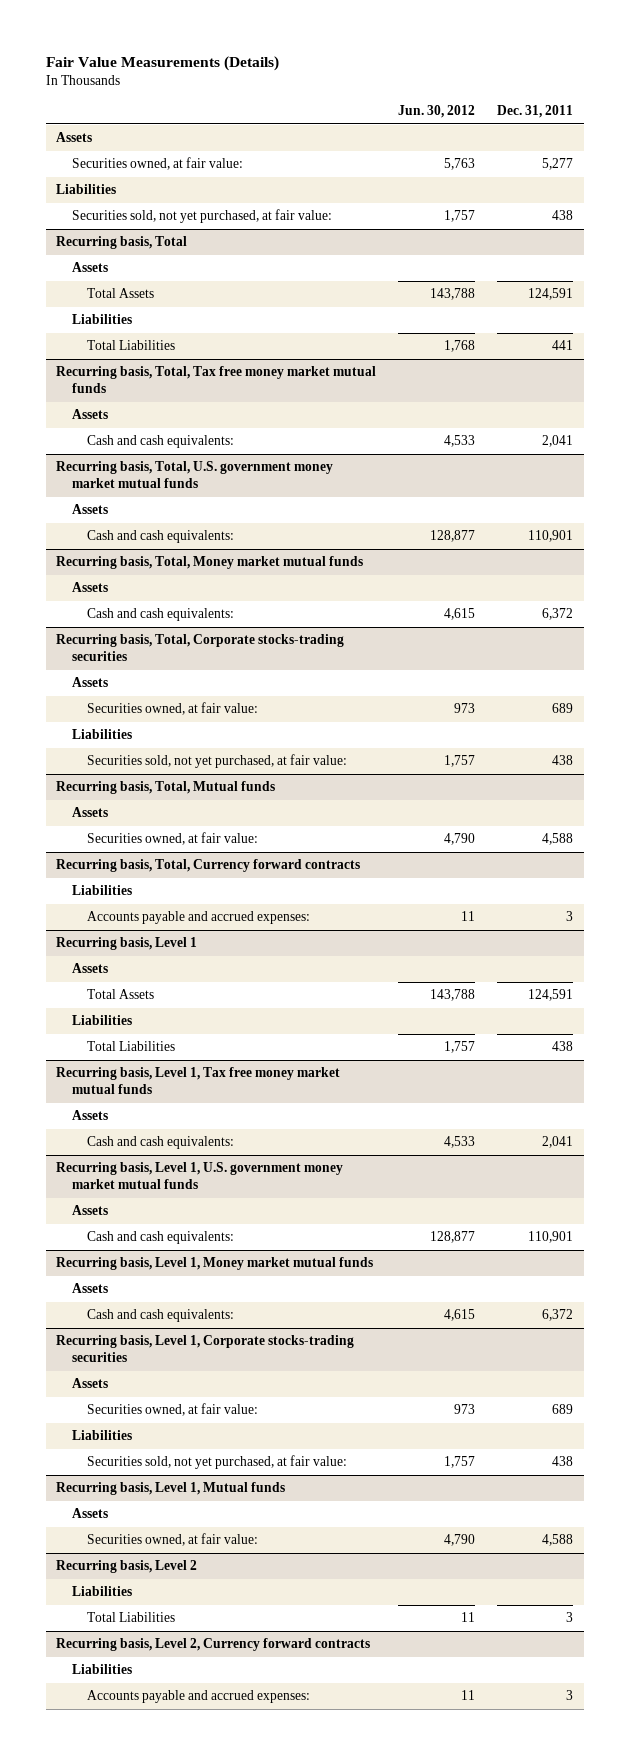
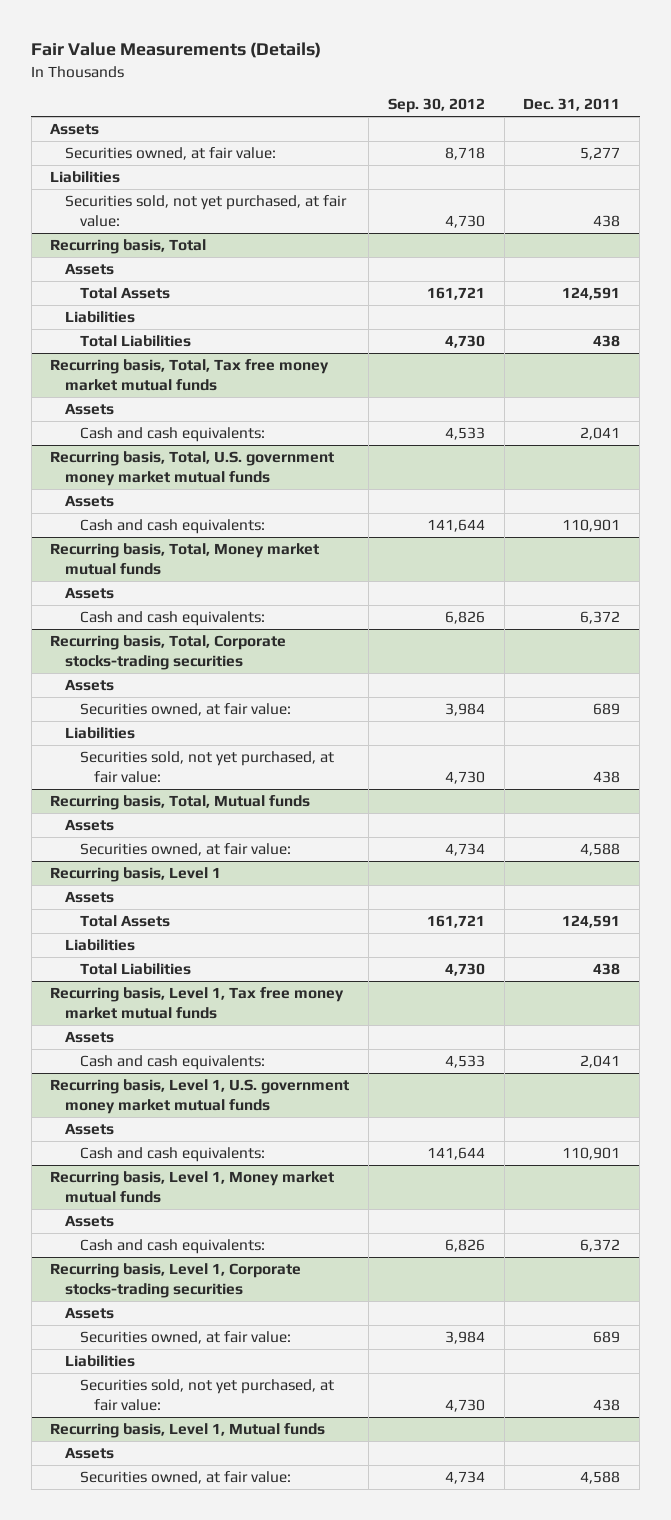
- | Jun. 30, 2012 | Dec. 31, 2011
+ | Sep. 30, 2012 | Dec. 31, 2011
@ Recurring basis, Total
- Total Liabilities | 1,768 | 441
+ Total Liabilities | 4,730 | 438
- Recurring basis, Total, Currency forward contracts
- Liabilities
- Accounts payable and accrued expenses: | 11 | 3
- Recurring basis, Level 2
- Liabilities
- Total Liabilities | 11 | 3
- Recurring basis, Level 2, Currency forward contracts
- Liabilities
- Accounts payable and accrued expenses: | 11 | 3

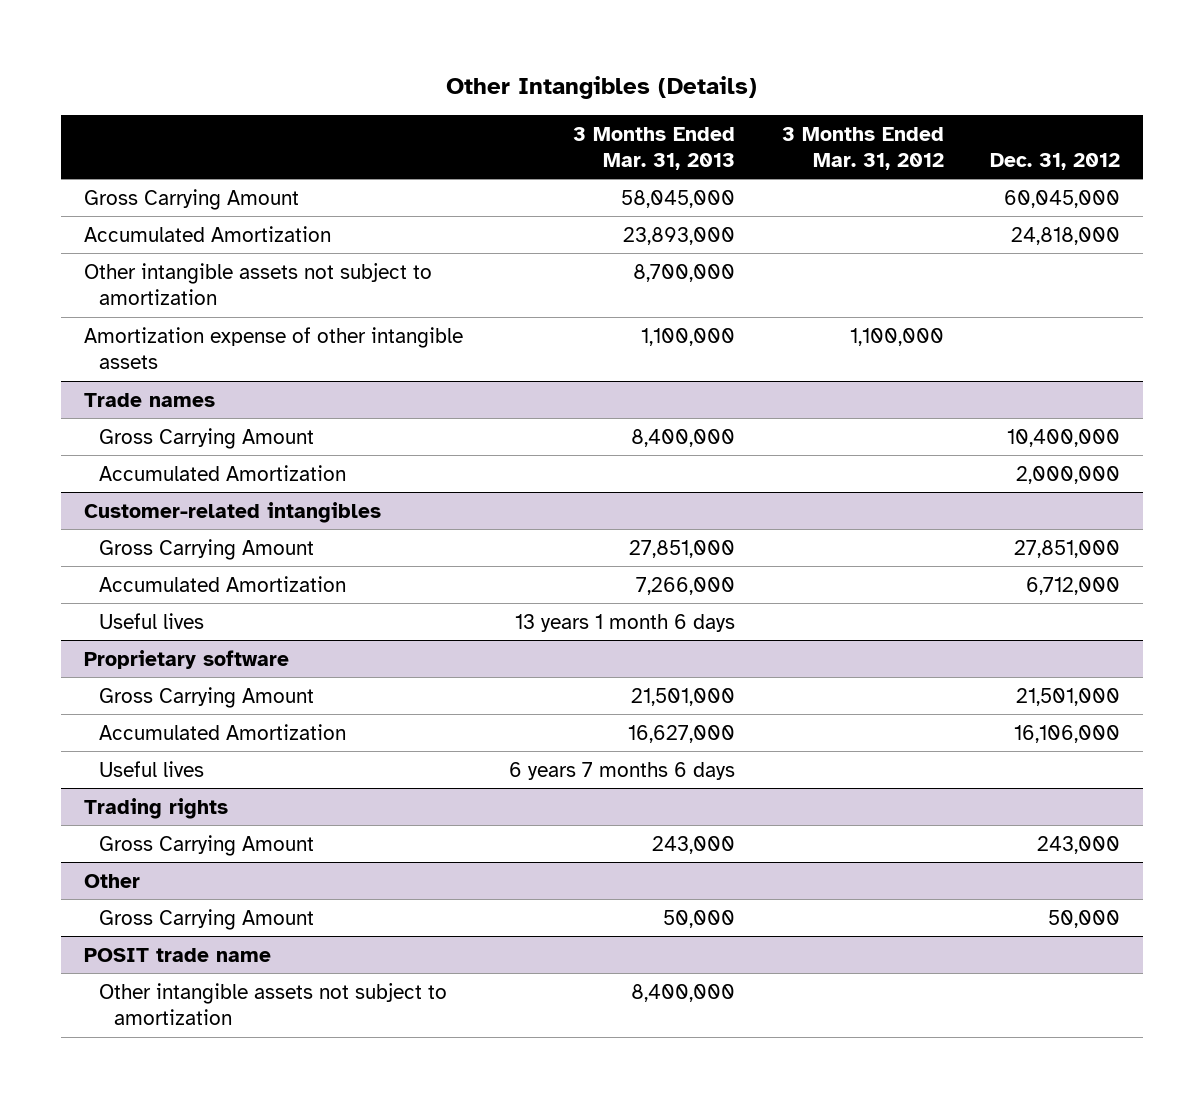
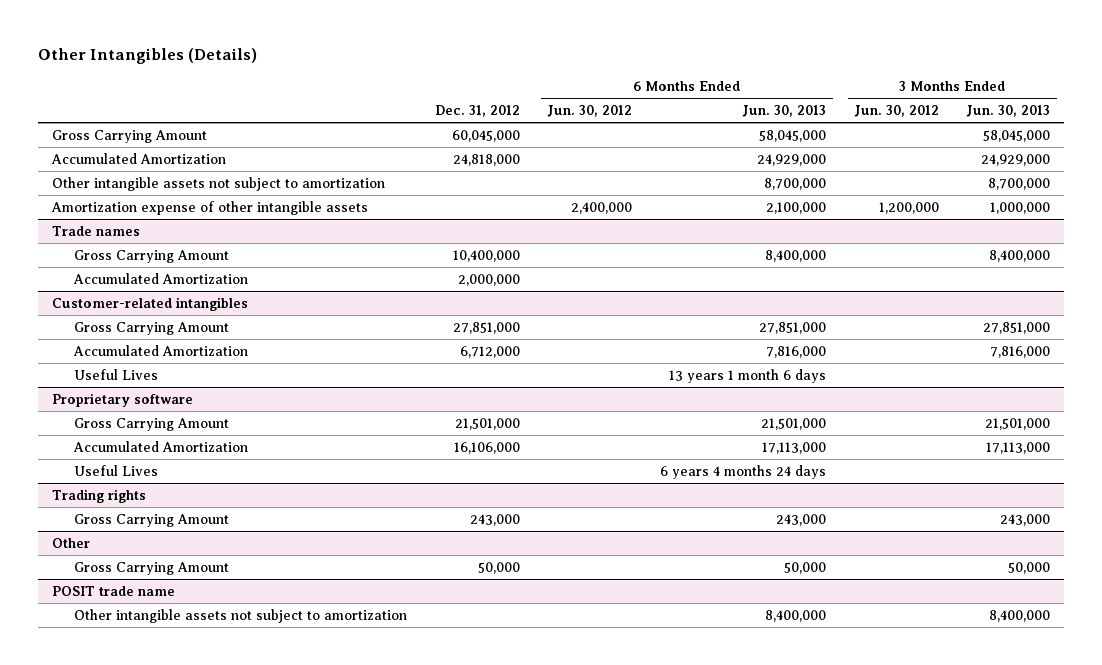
- | 3 Months Ended Mar. 31, 2013 | 3 Months Ended Mar. 31, 2012 | Dec. 31, 2012
+ | Dec. 31, 2012 | 6 Months Ended Jun. 30, 2012 | 6 Months Ended Jun. 30, 2013 | 3 Months Ended Jun. 30, 2012 | 3 Months Ended Jun. 30, 2013
@ Customer-related intangibles
- Useful lives | 13 years 1 month 6 days | |
+ Useful Lives | | | 13 years 1 month 6 days | |
@ Proprietary software
- Useful lives | 6 years 7 months 6 days | |
+ Useful Lives | | | 6 years 4 months 24 days | |

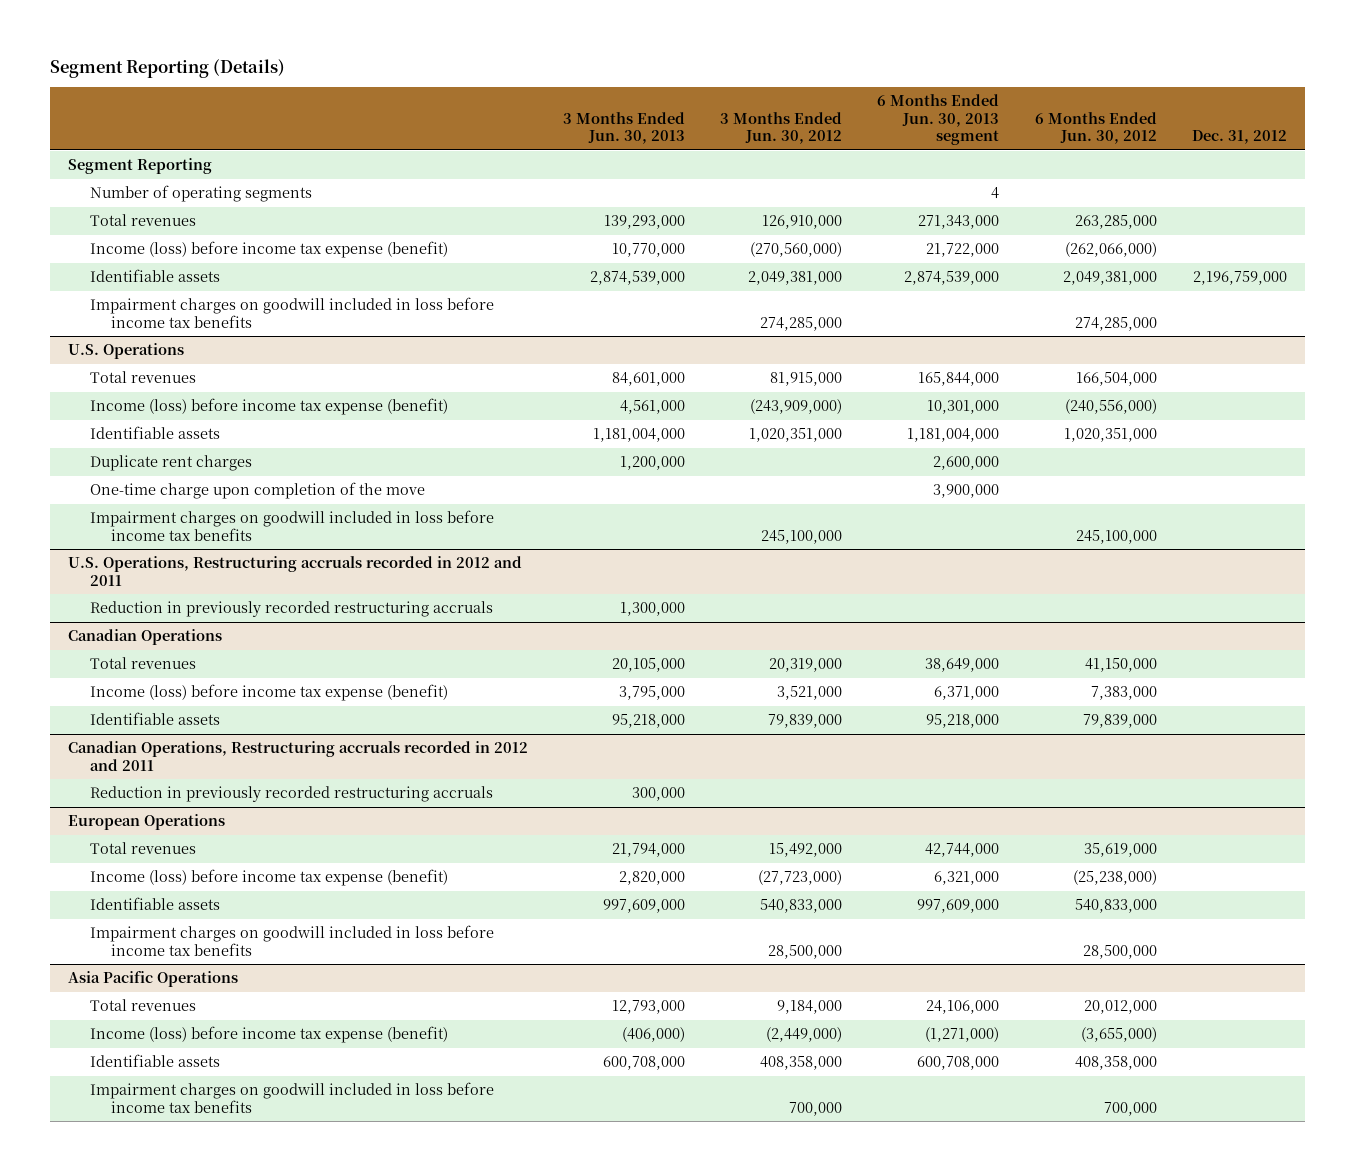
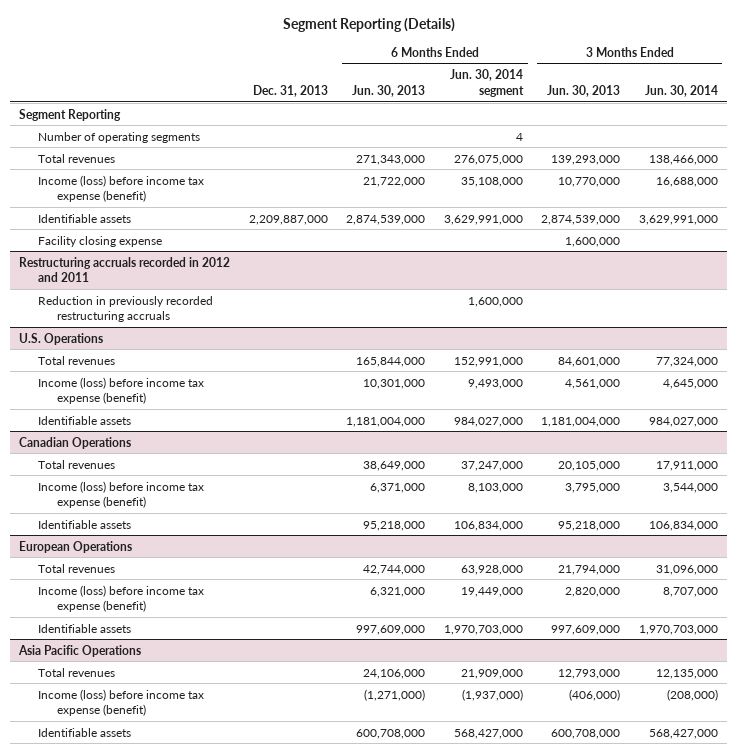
- | 3 Months Ended Jun. 30, 2013 | 3 Months Ended Jun. 30, 2012 | 6 Months Ended Jun. 30, 2013 segment | 6 Months Ended Jun. 30, 2012 | Dec. 31, 2012
+ | Dec. 31, 2013 | 6 Months Ended Jun. 30, 2013 | 6 Months Ended Jun. 30, 2014 segment | 3 Months Ended Jun. 30, 2013 | 3 Months Ended Jun. 30, 2014
- Impairment charges on goodwill included in loss before income tax benefits | | 274,285,000 | | 274,285,000 |
+ Facility closing expense | | | | 1,600,000 |
+ Restructuring accruals recorded in 2012 and 2011
+ Reduction in previously recorded restructuring accruals | | | 1,600,000 | |
@ U.S. Operations
- Duplicate rent charges | 1,200,000 | | 2,600,000 | |
- One-time charge upon completion of the move | | | 3,900,000 | |
- Impairment charges on goodwill included in loss before income tax benefits | | 245,100,000 | | 245,100,000 |
- U.S. Operations, Restructuring accruals recorded in 2012 and 2011
- Reduction in previously recorded restructuring accruals | 1,300,000 | | | |
- Canadian Operations, Restructuring accruals recorded in 2012 and 2011
- Reduction in previously recorded restructuring accruals | 300,000 | | | |
@ European Operations
- Impairment charges on goodwill included in loss before income tax benefits | | 28,500,000 | | 28,500,000 |
@ Asia Pacific Operations
- Impairment charges on goodwill included in loss before income tax benefits | | 700,000 | | 700,000 |

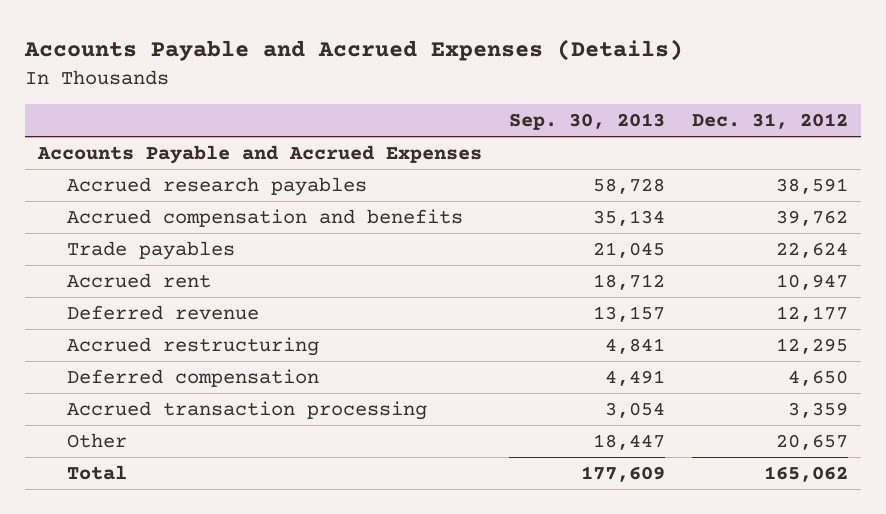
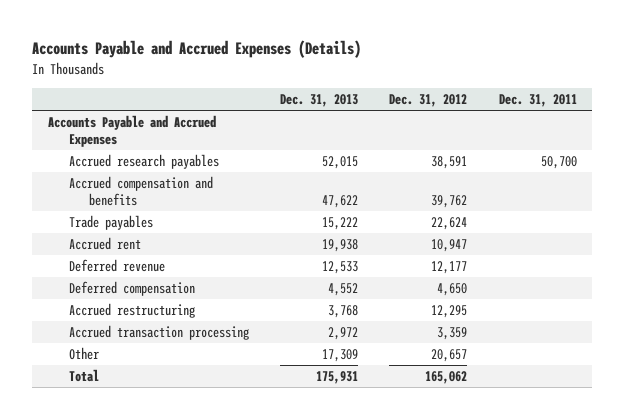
- | Sep. 30, 2013 | Dec. 31, 2012
+ | Dec. 31, 2013 | Dec. 31, 2012 | Dec. 31, 2011
moved down: Accrued restructuring | 3,768 | 12,295 |

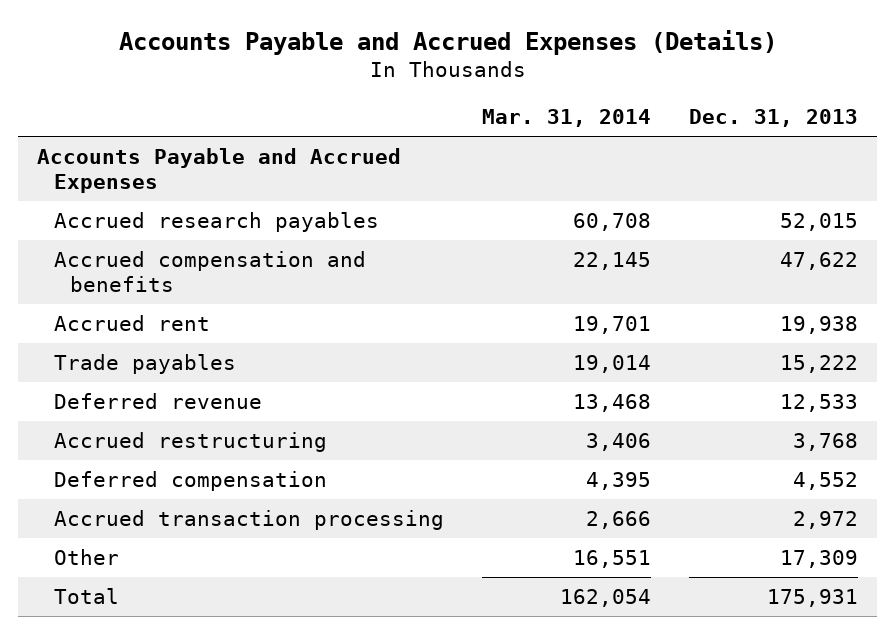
- | Dec. 31, 2013 | Dec. 31, 2012 | Dec. 31, 2011
+ | Mar. 31, 2014 | Dec. 31, 2013
moved down: Trade payables | 19,014 | 15,222
moved down: Deferred compensation | 4,395 | 4,552

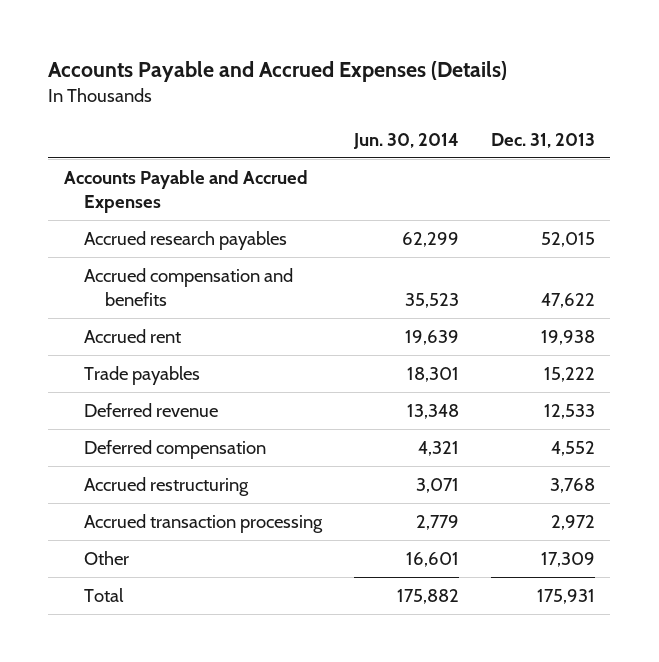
- | Mar. 31, 2014 | Dec. 31, 2013
+ | Jun. 30, 2014 | Dec. 31, 2013
moved down: Accrued restructuring | 3,071 | 3,768

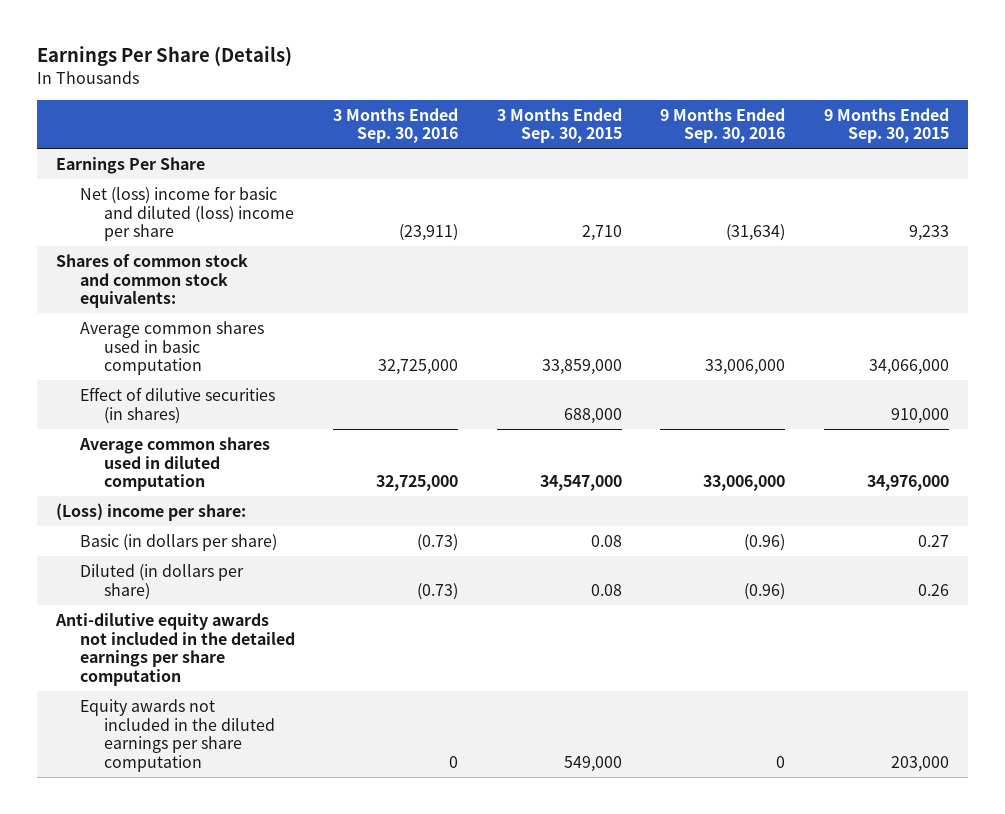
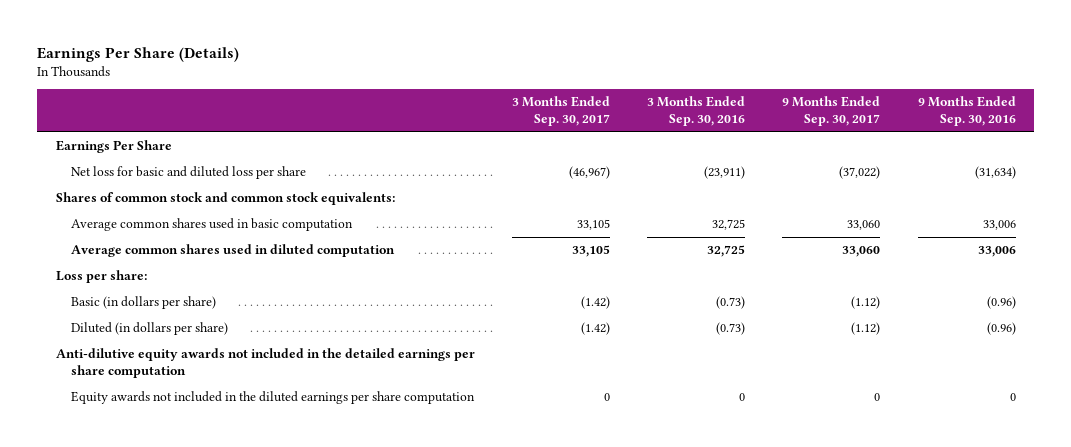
- | 3 Months Ended Sep. 30, 2016 | 3 Months Ended Sep. 30, 2015 | 9 Months Ended Sep. 30, 2016 | 9 Months Ended Sep. 30, 2015
+ | 3 Months Ended Sep. 30, 2017 | 3 Months Ended Sep. 30, 2016 | 9 Months Ended Sep. 30, 2017 | 9 Months Ended Sep. 30, 2016
- Net (loss) income for basic and diluted (loss) income per share | (23,911) | 2,710 | (31,634) | 9,233
+ Net loss for basic and diluted loss per share | (46,967) | (23,911) | (37,022) | (31,634)
- Average common shares used in basic computation | 32,725,000 | 33,859,000 | 33,006,000 | 34,066,000
- Effect of dilutive securities (in shares) | | 688,000 | | 910,000
- Average common shares used in diluted computation | 32,725,000 | 34,547,000 | 33,006,000 | 34,976,000
- (Loss) income per share:
+ Average common shares used in basic computation | 33,105 | 32,725 | 33,060 | 33,006
+ Average common shares used in diluted computation | 33,105 | 32,725 | 33,060 | 33,006
+ Loss per share:

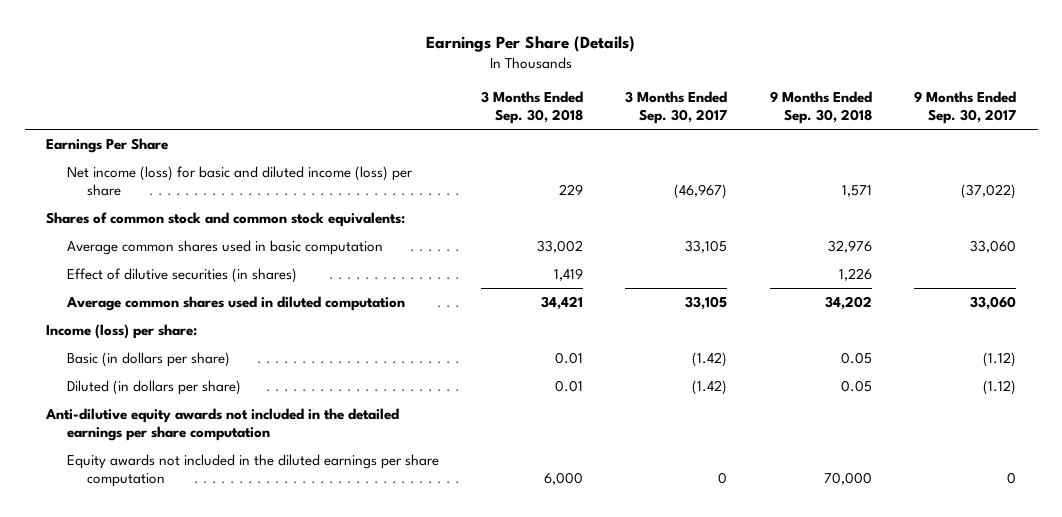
- | 3 Months Ended Sep. 30, 2017 | 3 Months Ended Sep. 30, 2016 | 9 Months Ended Sep. 30, 2017 | 9 Months Ended Sep. 30, 2016
+ | 3 Months Ended Sep. 30, 2018 | 3 Months Ended Sep. 30, 2017 | 9 Months Ended Sep. 30, 2018 | 9 Months Ended Sep. 30, 2017
- Net loss for basic and diluted loss per share | (46,967) | (23,911) | (37,022) | (31,634)
+ Net income (loss) for basic and diluted income (loss) per share | 229 | (46,967) | 1,571 | (37,022)
+ Effect of dilutive securities (in shares) | 1,419 | | 1,226 |
- Loss per share:
+ Income (loss) per share:

